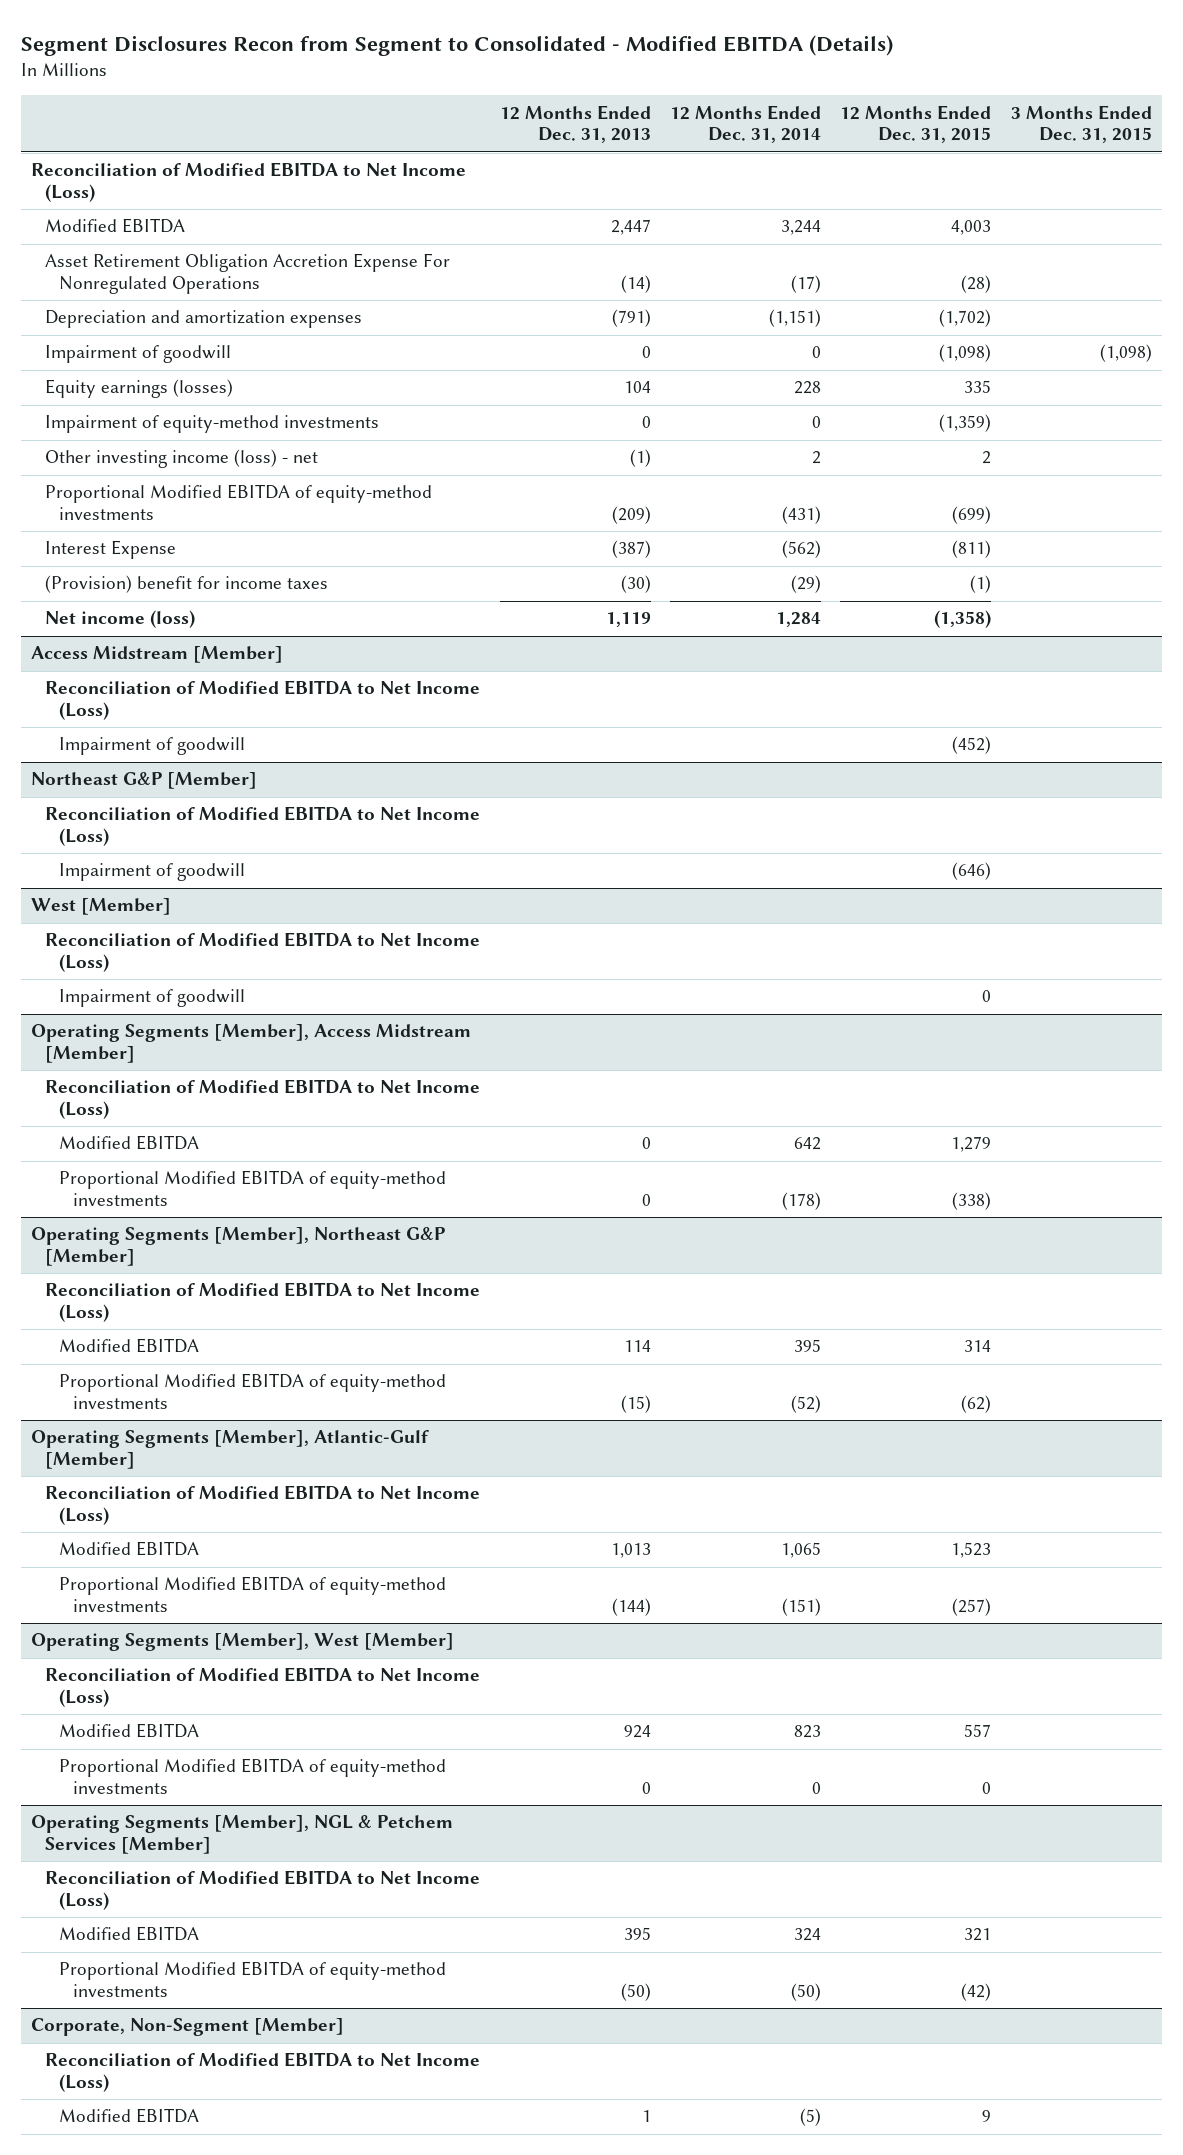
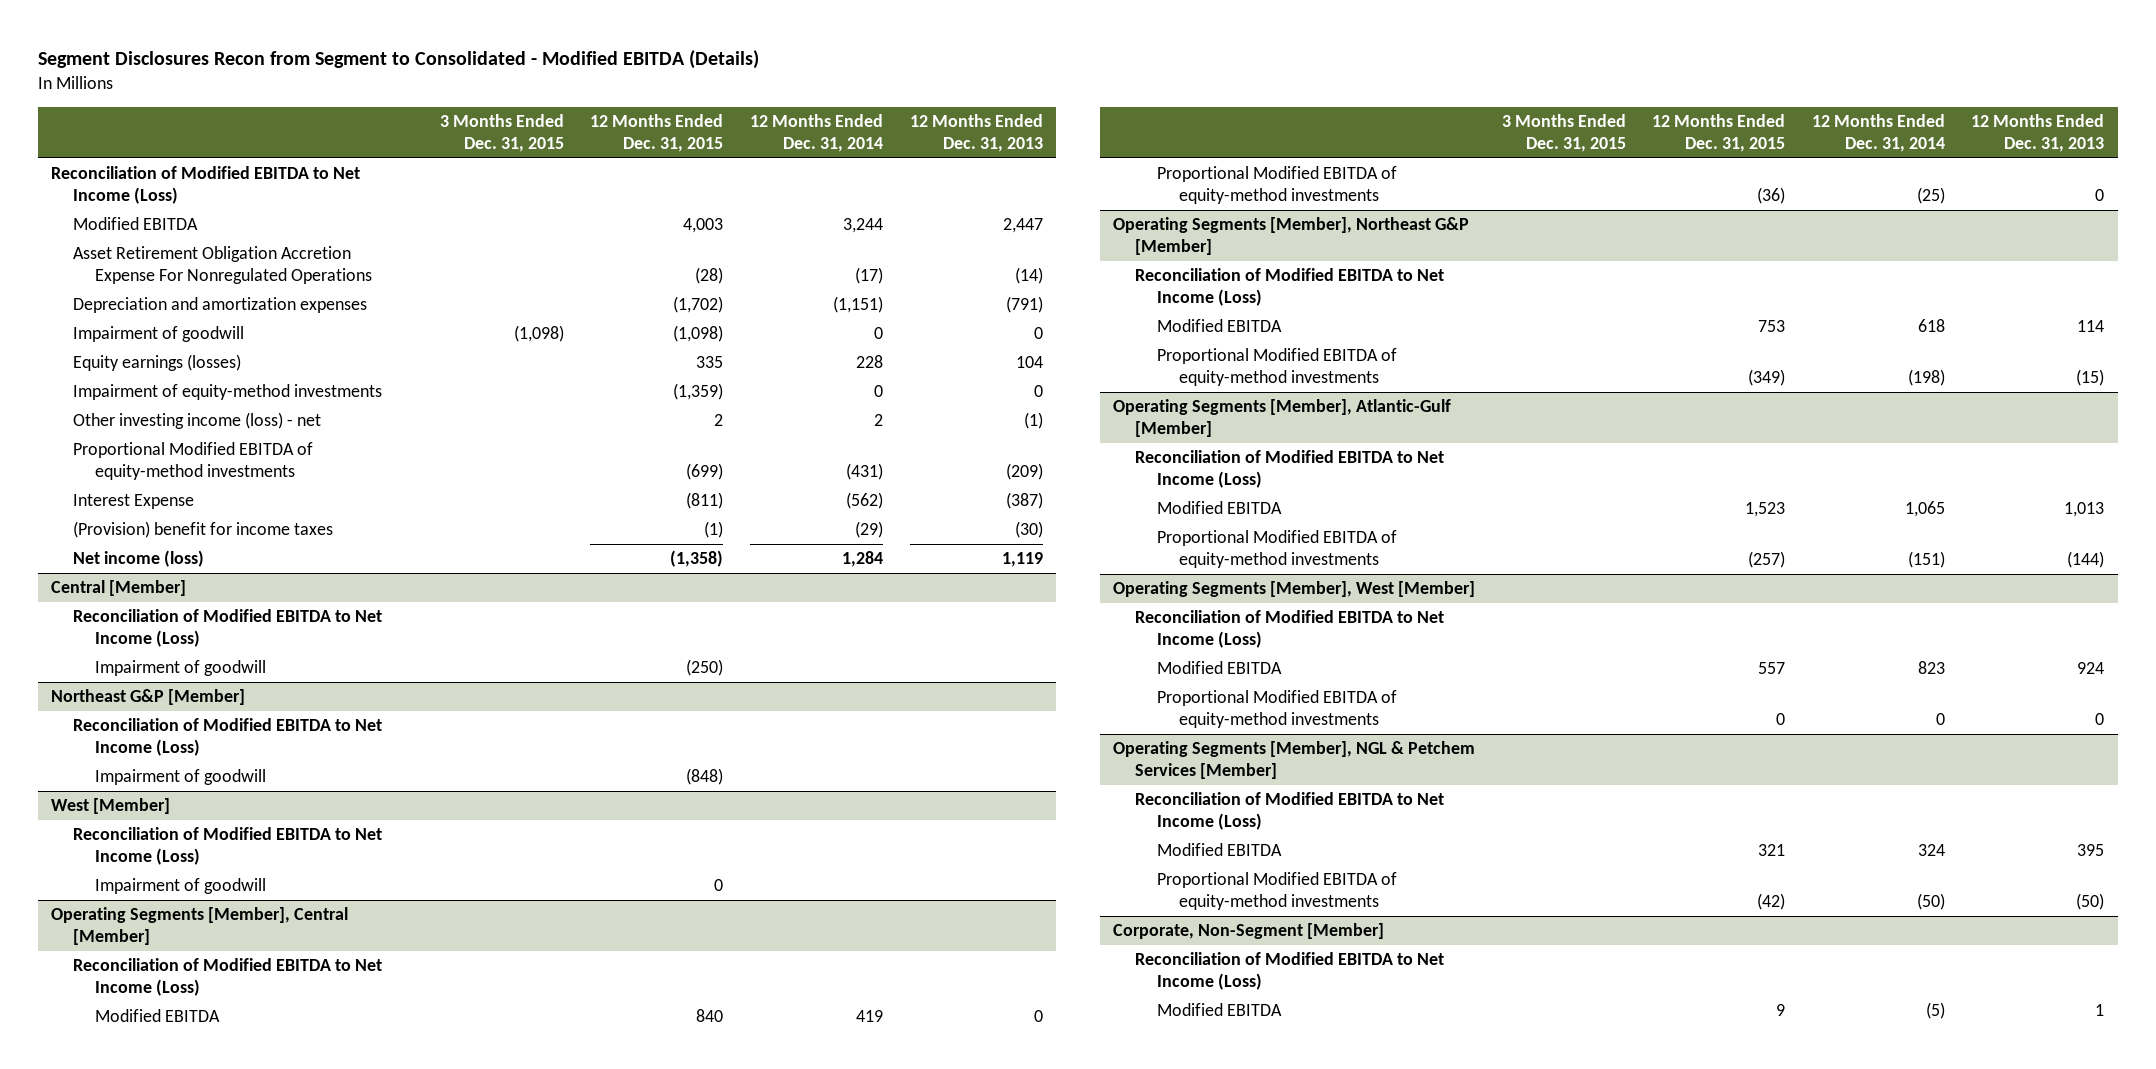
- | 12 Months Ended Dec. 31, 2013 | 12 Months Ended Dec. 31, 2014 | 12 Months Ended Dec. 31, 2015 | 3 Months Ended Dec. 31, 2015
+ | 3 Months Ended Dec. 31, 2015 | 12 Months Ended Dec. 31, 2015 | 12 Months Ended Dec. 31, 2014 | 12 Months Ended Dec. 31, 2013
- Access Midstream [Member]
+ Central [Member]
- Impairment of goodwill | | | (452) |
+ Impairment of goodwill | | (250) | |
@ Northeast G&P [Member]
- Impairment of goodwill | | | (646) |
+ Impairment of goodwill | | (848) | |
- Operating Segments [Member], Access Midstream [Member]
+ Operating Segments [Member], Central [Member]
- Modified EBITDA | 0 | 642 | 1,279 |
- Proportional Modified EBITDA of equity-method investments | 0 | (178) | (338) |
+ Modified EBITDA | | 840 | 419 | 0
+ Proportional Modified EBITDA of equity-method investments | | (36) | (25) | 0
@ Operating Segments [Member], Northeast G&P [Member]
- Modified EBITDA | 114 | 395 | 314 |
- Proportional Modified EBITDA of equity-method investments | (15) | (52) | (62) |
+ Modified EBITDA | | 753 | 618 | 114
+ Proportional Modified EBITDA of equity-method investments | | (349) | (198) | (15)

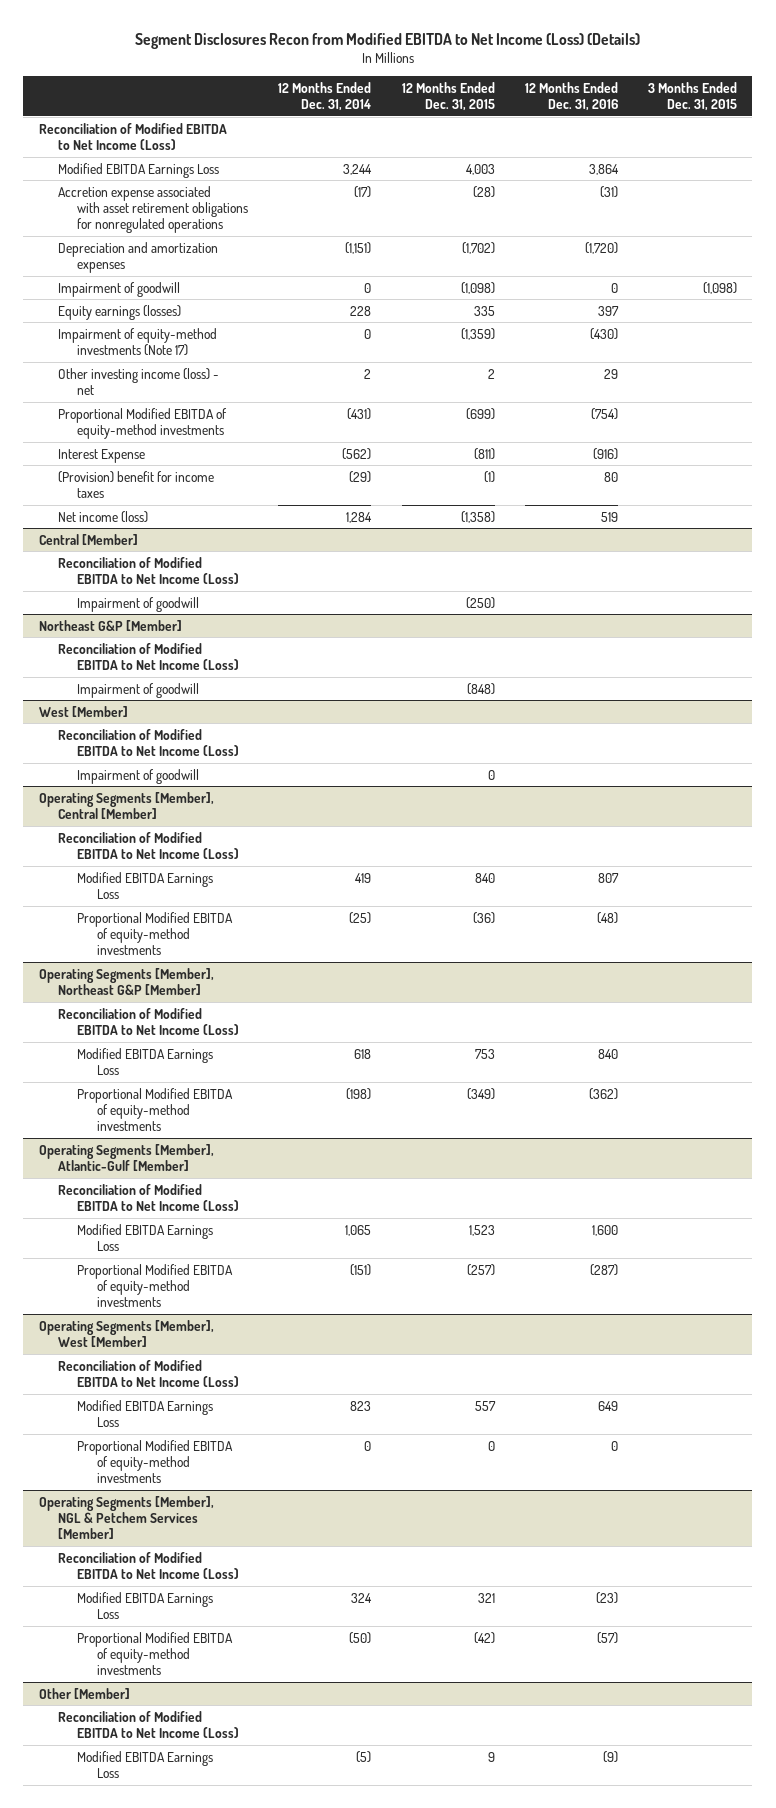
- Segment Disclosures Recon from Segment to Consolidated - Modified EBITDA (Details)
+ Segment Disclosures Recon from Modified EBITDA to Net Income (Loss) (Details)
- | 3 Months Ended Dec. 31, 2015 | 12 Months Ended Dec. 31, 2015 | 12 Months Ended Dec. 31, 2014 | 12 Months Ended Dec. 31, 2013
+ | 12 Months Ended Dec. 31, 2014 | 12 Months Ended Dec. 31, 2015 | 12 Months Ended Dec. 31, 2016 | 3 Months Ended Dec. 31, 2015
- Modified EBITDA | | 4,003 | 3,244 | 2,447
- Asset Retirement Obligation Accretion Expense For Nonregulated Operations | | (28) | (17) | (14)
+ Modified EBITDA Earnings Loss | 3,244 | 4,003 | 3,864 |
+ Accretion expense associated with asset retirement obligations for nonregulated operations | (17) | (28) | (31) |
- Impairment of equity-method investments | | (1,359) | 0 | 0
+ Impairment of equity-method investments (Note 17) | 0 | (1,359) | (430) |
@ Operating Segments [Member], Central [Member]
- Modified EBITDA | | 840 | 419 | 0
+ Modified EBITDA Earnings Loss | 419 | 840 | 807 |
@ Operating Segments [Member], Northeast G&P [Member]
- Modified EBITDA | | 753 | 618 | 114
+ Modified EBITDA Earnings Loss | 618 | 753 | 840 |
@ Operating Segments [Member], Atlantic-Gulf [Member]
- Modified EBITDA | | 1,523 | 1,065 | 1,013
+ Modified EBITDA Earnings Loss | 1,065 | 1,523 | 1,600 |
@ Operating Segments [Member], West [Member]
- Modified EBITDA | | 557 | 823 | 924
+ Modified EBITDA Earnings Loss | 823 | 557 | 649 |
@ Operating Segments [Member], NGL & Petchem Services [Member]
- Modified EBITDA | | 321 | 324 | 395
+ Modified EBITDA Earnings Loss | 324 | 321 | (23) |
- Corporate, Non-Segment [Member]
+ Other [Member]
- Modified EBITDA | | 9 | (5) | 1
+ Modified EBITDA Earnings Loss | (5) | 9 | (9) |

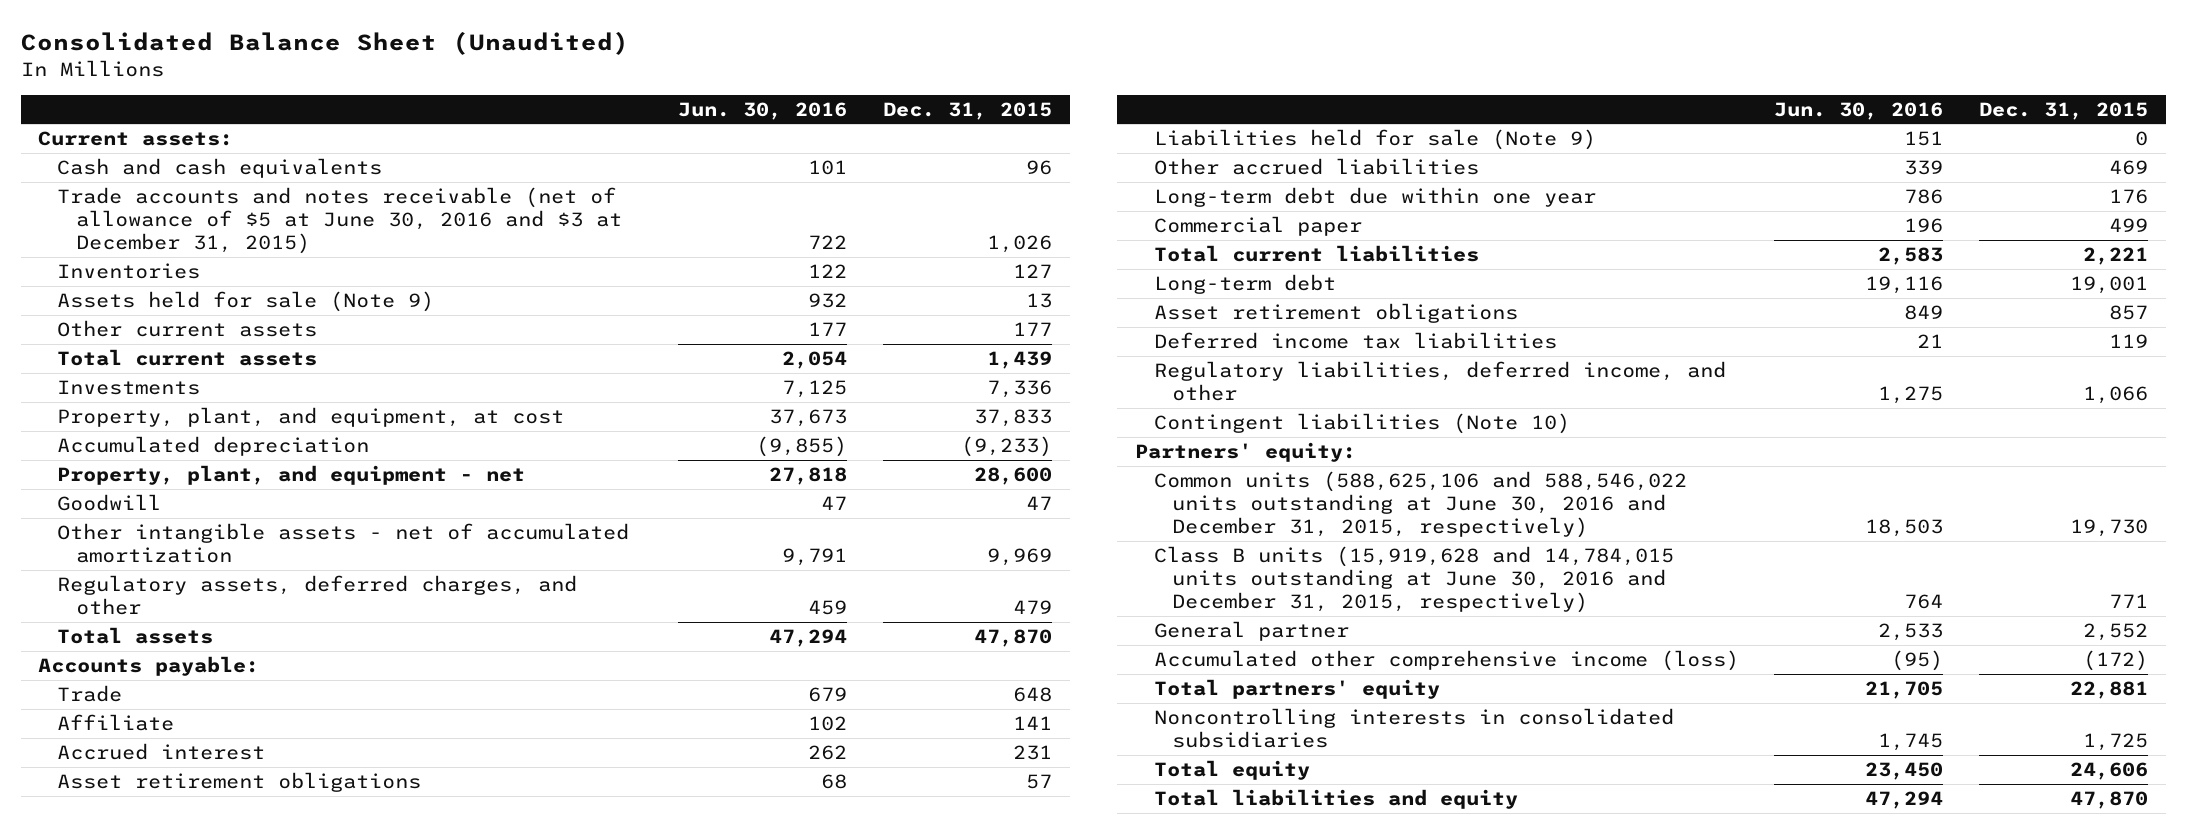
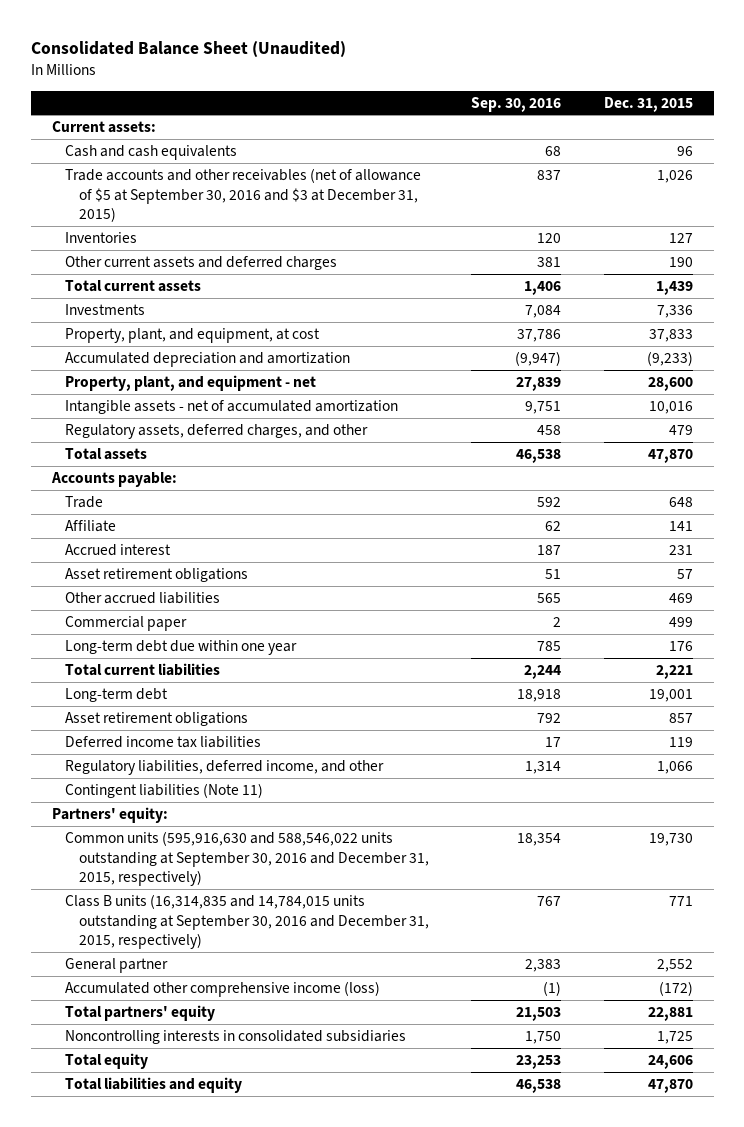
- | Jun. 30, 2016 | Dec. 31, 2015
+ | Sep. 30, 2016 | Dec. 31, 2015
- Trade accounts and notes receivable (net of allowance of $5 at June 30, 2016 and $3 at December 31, 2015) | 722 | 1,026
+ Trade accounts and other receivables (net of allowance of $5 at September 30, 2016 and $3 at December 31, 2015) | 837 | 1,026
- Assets held for sale (Note 9) | 932 | 13
- Other current assets | 177 | 177
+ Other current assets and deferred charges | 381 | 190
- Accumulated depreciation | (9,855) | (9,233)
+ Accumulated depreciation and amortization | (9,947) | (9,233)
- Goodwill | 47 | 47
- Other intangible assets - net of accumulated amortization | 9,791 | 9,969
+ Intangible assets - net of accumulated amortization | 9,751 | 10,016
- Liabilities held for sale (Note 9) | 151 | 0
moved down: Long-term debt due within one year | 785 | 176
- Contingent liabilities (Note 10)
+ Contingent liabilities (Note 11)
- Common units (588,625,106 and 588,546,022 units outstanding at June 30, 2016 and December 31, 2015, respectively) | 18,503 | 19,730
- Class B units (15,919,628 and 14,784,015 units outstanding at June 30, 2016 and December 31, 2015, respectively) | 764 | 771
+ Common units (595,916,630 and 588,546,022 units outstanding at September 30, 2016 and December 31, 2015, respectively) | 18,354 | 19,730
+ Class B units (16,314,835 and 14,784,015 units outstanding at September 30, 2016 and December 31, 2015, respectively) | 767 | 771

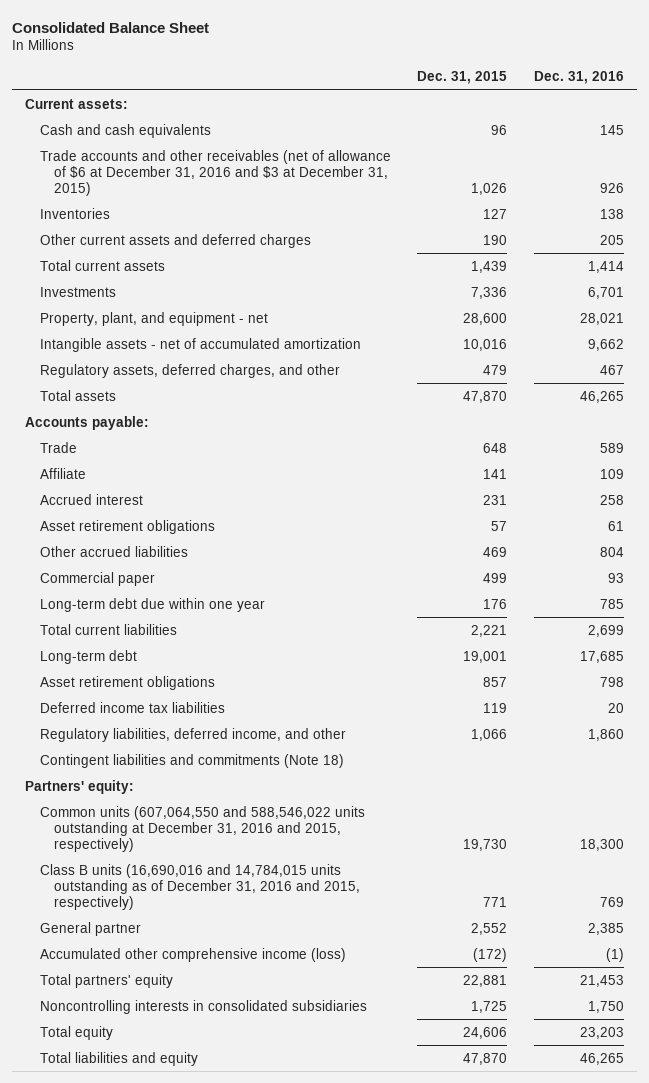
- Consolidated Balance Sheet (Unaudited)
+ Consolidated Balance Sheet
- | Sep. 30, 2016 | Dec. 31, 2015
+ | Dec. 31, 2015 | Dec. 31, 2016
- Trade accounts and other receivables (net of allowance of $5 at September 30, 2016 and $3 at December 31, 2015) | 837 | 1,026
+ Trade accounts and other receivables (net of allowance of $6 at December 31, 2016 and $3 at December 31, 2015) | 1,026 | 926
- Property, plant, and equipment, at cost | 37,786 | 37,833
- Accumulated depreciation and amortization | (9,947) | (9,233)
- Contingent liabilities (Note 11)
+ Contingent liabilities and commitments (Note 18)
- Common units (595,916,630 and 588,546,022 units outstanding at September 30, 2016 and December 31, 2015, respectively) | 18,354 | 19,730
- Class B units (16,314,835 and 14,784,015 units outstanding at September 30, 2016 and December 31, 2015, respectively) | 767 | 771
+ Common units (607,064,550 and 588,546,022 units outstanding at December 31, 2016 and 2015, respectively) | 19,730 | 18,300
+ Class B units (16,690,016 and 14,784,015 units outstanding as of December 31, 2016 and 2015, respectively) | 771 | 769

